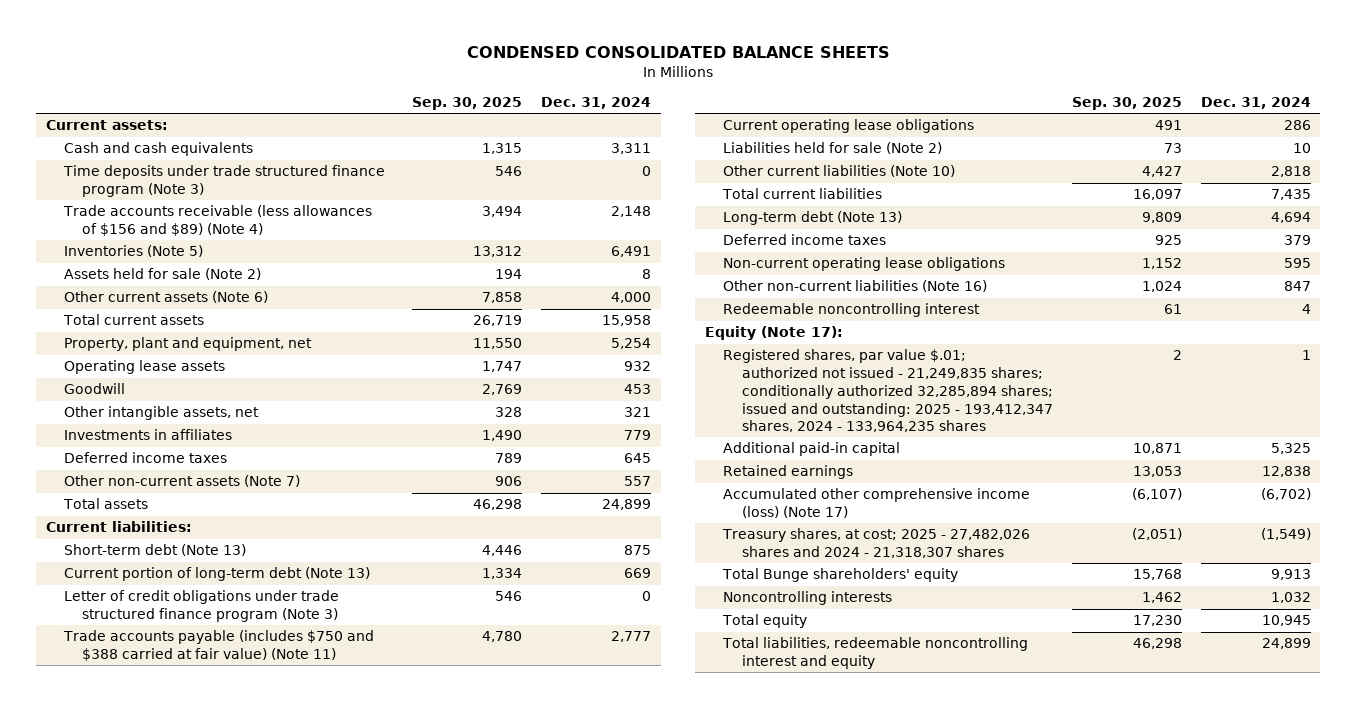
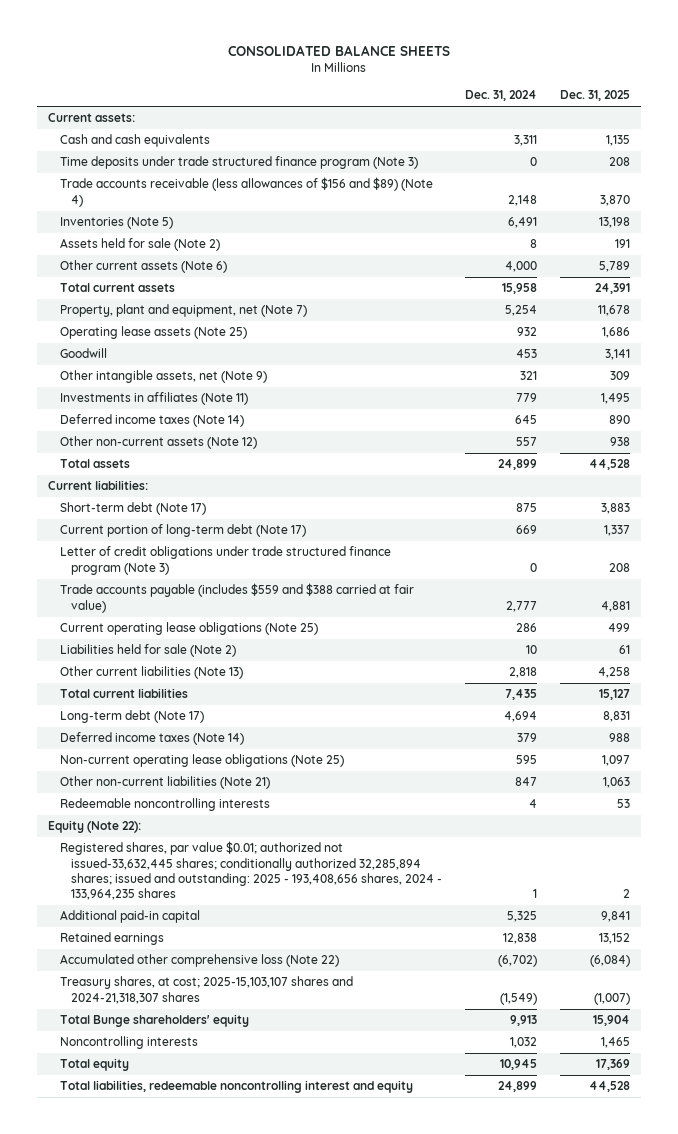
- CONDENSED CONSOLIDATED BALANCE SHEETS
+ CONSOLIDATED BALANCE SHEETS
- | Sep. 30, 2025 | Dec. 31, 2024
+ | Dec. 31, 2024 | Dec. 31, 2025
- Property, plant and equipment, net | 11,550 | 5,254
- Operating lease assets | 1,747 | 932
+ Property, plant and equipment, net (Note 7) | 5,254 | 11,678
+ Operating lease assets (Note 25) | 932 | 1,686
- Other intangible assets, net | 328 | 321
- Investments in affiliates | 1,490 | 779
- Deferred income taxes | 789 | 645
- Other non-current assets (Note 7) | 906 | 557
+ Other intangible assets, net (Note 9) | 321 | 309
+ Investments in affiliates (Note 11) | 779 | 1,495
+ Deferred income taxes (Note 14) | 645 | 890
+ Other non-current assets (Note 12) | 557 | 938
- Short-term debt (Note 13) | 4,446 | 875
- Current portion of long-term debt (Note 13) | 1,334 | 669
+ Short-term debt (Note 17) | 875 | 3,883
+ Current portion of long-term debt (Note 17) | 669 | 1,337
- Trade accounts payable (includes $750 and $388 carried at fair value) (Note 11) | 4,780 | 2,777
- Current operating lease obligations | 491 | 286
+ Trade accounts payable (includes $559 and $388 carried at fair value) | 2,777 | 4,881
+ Current operating lease obligations (Note 25) | 286 | 499
- Other current liabilities (Note 10) | 4,427 | 2,818
+ Other current liabilities (Note 13) | 2,818 | 4,258
- Long-term debt (Note 13) | 9,809 | 4,694
- Deferred income taxes | 925 | 379
- Non-current operating lease obligations | 1,152 | 595
- Other non-current liabilities (Note 16) | 1,024 | 847
- Redeemable noncontrolling interest | 61 | 4
- Equity (Note 17):
- Registered shares, par value $.01; authorized not issued - 21,249,835 shares; conditionally authorized 32,285,894 shares; issued and outstanding: 2025 - 193,412,347 shares, 2024 - 133,964,235 shares | 2 | 1
+ Long-term debt (Note 17) | 4,694 | 8,831
+ Deferred income taxes (Note 14) | 379 | 988
+ Non-current operating lease obligations (Note 25) | 595 | 1,097
+ Other non-current liabilities (Note 21) | 847 | 1,063
+ Redeemable noncontrolling interests | 4 | 53
+ Equity (Note 22):
+ Registered shares, par value $0.01; authorized not issued-33,632,445 shares; conditionally authorized 32,285,894 shares; issued and outstanding: 2025 - 193,408,656 shares, 2024 - 133,964,235 shares | 1 | 2
- Accumulated other comprehensive income (loss) (Note 17) | (6,107) | (6,702)
- Treasury shares, at cost; 2025 - 27,482,026 shares and 2024 - 21,318,307 shares | (2,051) | (1,549)
+ Accumulated other comprehensive loss (Note 22) | (6,702) | (6,084)
+ Treasury shares, at cost; 2025-15,103,107 shares and 2024-21,318,307 shares | (1,549) | (1,007)

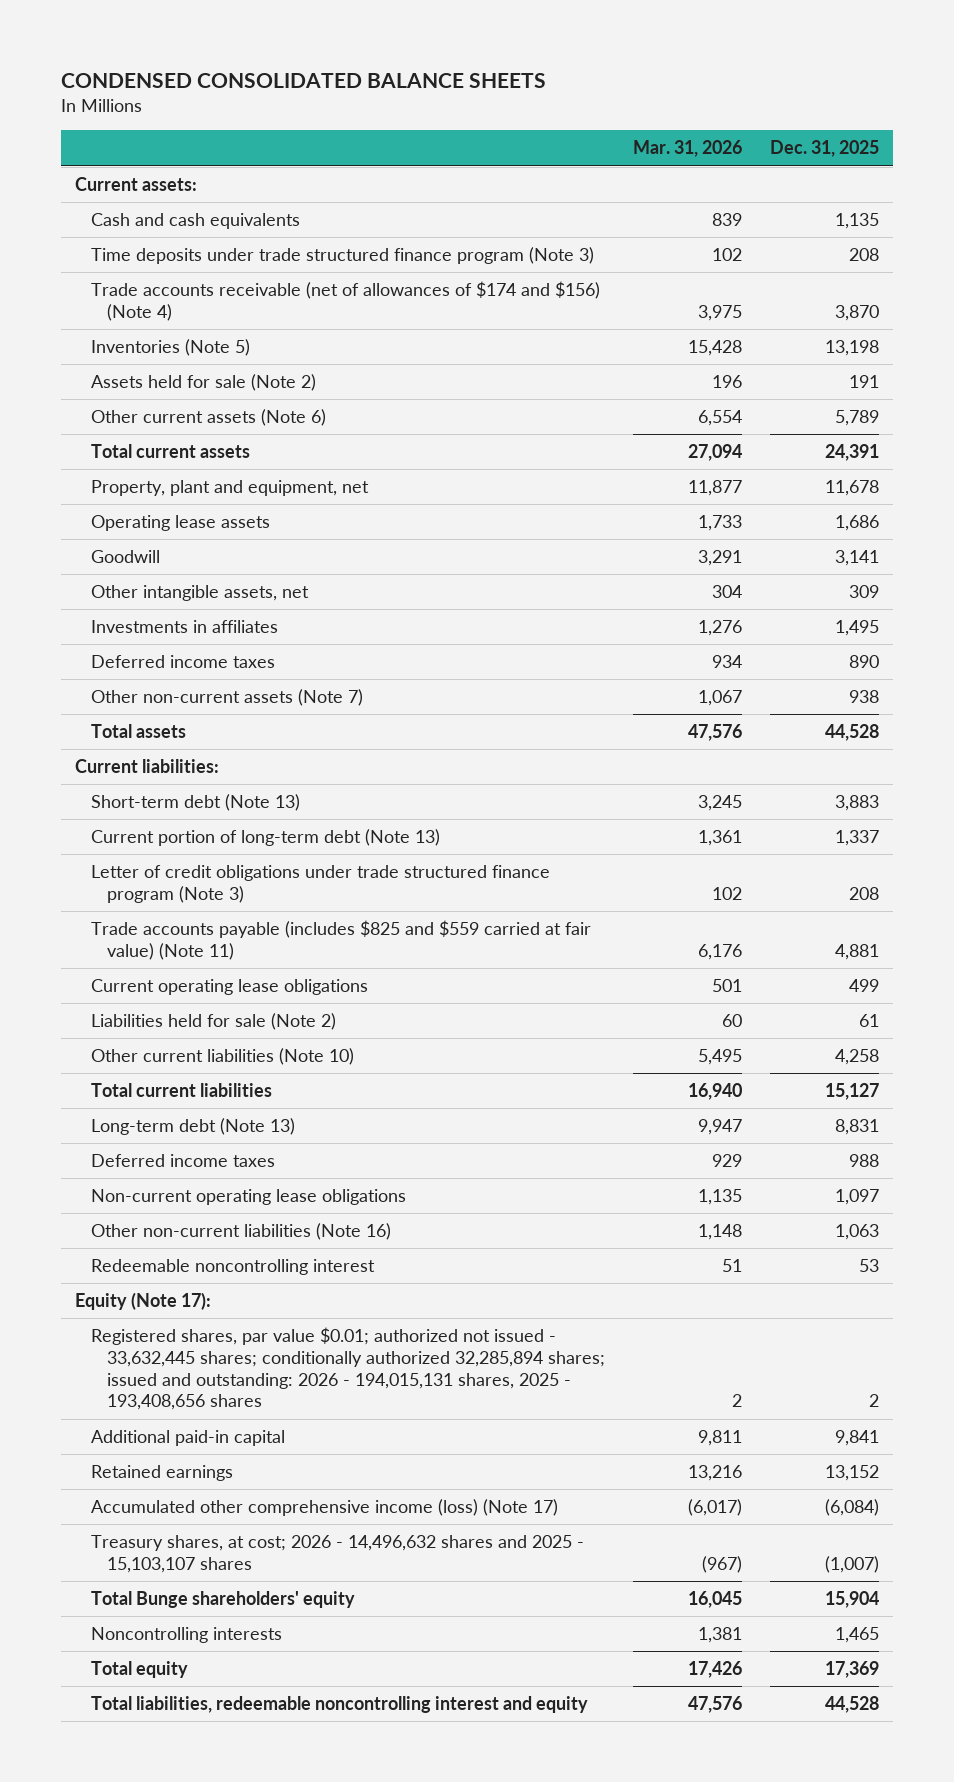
- CONSOLIDATED BALANCE SHEETS
+ CONDENSED CONSOLIDATED BALANCE SHEETS
- | Dec. 31, 2024 | Dec. 31, 2025
+ | Mar. 31, 2026 | Dec. 31, 2025
- Trade accounts receivable (less allowances of $156 and $89) (Note 4) | 2,148 | 3,870
+ Trade accounts receivable (net of allowances of $174 and $156) (Note 4) | 3,975 | 3,870
- Property, plant and equipment, net (Note 7) | 5,254 | 11,678
- Operating lease assets (Note 25) | 932 | 1,686
+ Property, plant and equipment, net | 11,877 | 11,678
+ Operating lease assets | 1,733 | 1,686
- Other intangible assets, net (Note 9) | 321 | 309
- Investments in affiliates (Note 11) | 779 | 1,495
- Deferred income taxes (Note 14) | 645 | 890
- Other non-current assets (Note 12) | 557 | 938
+ Other intangible assets, net | 304 | 309
+ Investments in affiliates | 1,276 | 1,495
+ Deferred income taxes | 934 | 890
+ Other non-current assets (Note 7) | 1,067 | 938
- Short-term debt (Note 17) | 875 | 3,883
- Current portion of long-term debt (Note 17) | 669 | 1,337
+ Short-term debt (Note 13) | 3,245 | 3,883
+ Current portion of long-term debt (Note 13) | 1,361 | 1,337
- Trade accounts payable (includes $559 and $388 carried at fair value) | 2,777 | 4,881
- Current operating lease obligations (Note 25) | 286 | 499
+ Trade accounts payable (includes $825 and $559 carried at fair value) (Note 11) | 6,176 | 4,881
+ Current operating lease obligations | 501 | 499
- Other current liabilities (Note 13) | 2,818 | 4,258
+ Other current liabilities (Note 10) | 5,495 | 4,258
- Long-term debt (Note 17) | 4,694 | 8,831
- Deferred income taxes (Note 14) | 379 | 988
- Non-current operating lease obligations (Note 25) | 595 | 1,097
- Other non-current liabilities (Note 21) | 847 | 1,063
- Redeemable noncontrolling interests | 4 | 53
- Equity (Note 22):
- Registered shares, par value $0.01; authorized not issued-33,632,445 shares; conditionally authorized 32,285,894 shares; issued and outstanding: 2025 - 193,408,656 shares, 2024 - 133,964,235 shares | 1 | 2
+ Long-term debt (Note 13) | 9,947 | 8,831
+ Deferred income taxes | 929 | 988
+ Non-current operating lease obligations | 1,135 | 1,097
+ Other non-current liabilities (Note 16) | 1,148 | 1,063
+ Redeemable noncontrolling interest | 51 | 53
+ Equity (Note 17):
+ Registered shares, par value $0.01; authorized not issued - 33,632,445 shares; conditionally authorized 32,285,894 shares; issued and outstanding: 2026 - 194,015,131 shares, 2025 - 193,408,656 shares | 2 | 2
- Accumulated other comprehensive loss (Note 22) | (6,702) | (6,084)
- Treasury shares, at cost; 2025-15,103,107 shares and 2024-21,318,307 shares | (1,549) | (1,007)
+ Accumulated other comprehensive income (loss) (Note 17) | (6,017) | (6,084)
+ Treasury shares, at cost; 2026 - 14,496,632 shares and 2025 - 15,103,107 shares | (967) | (1,007)

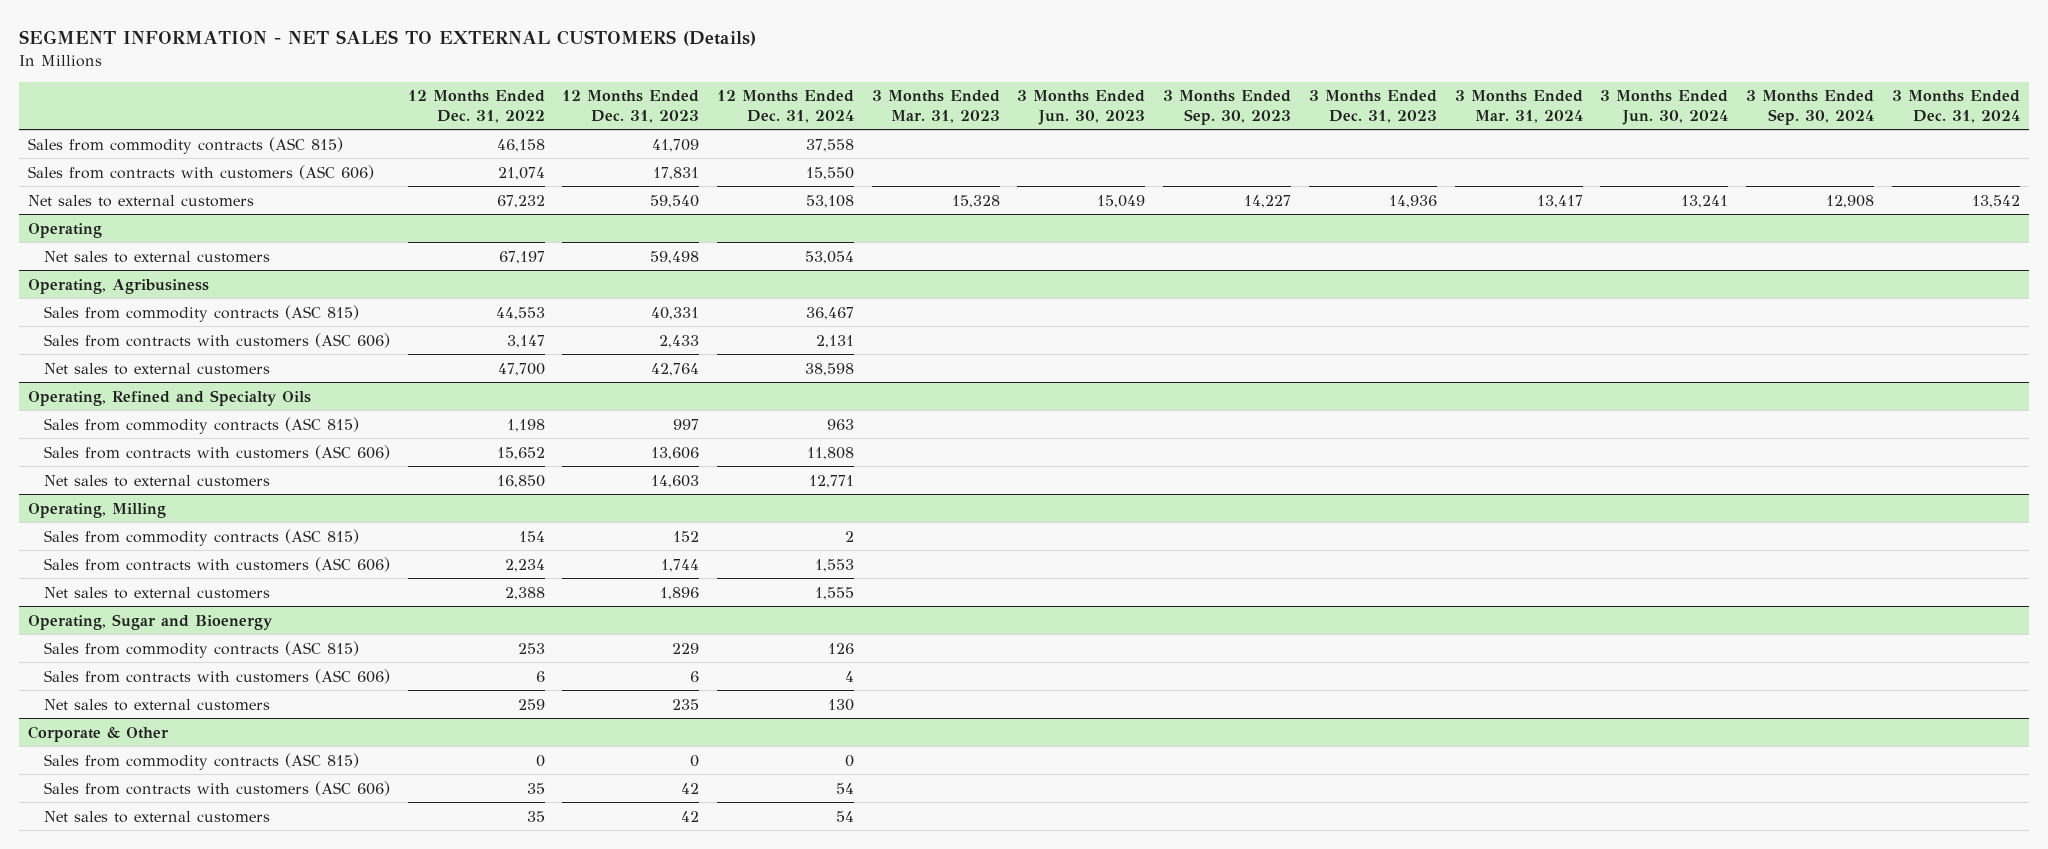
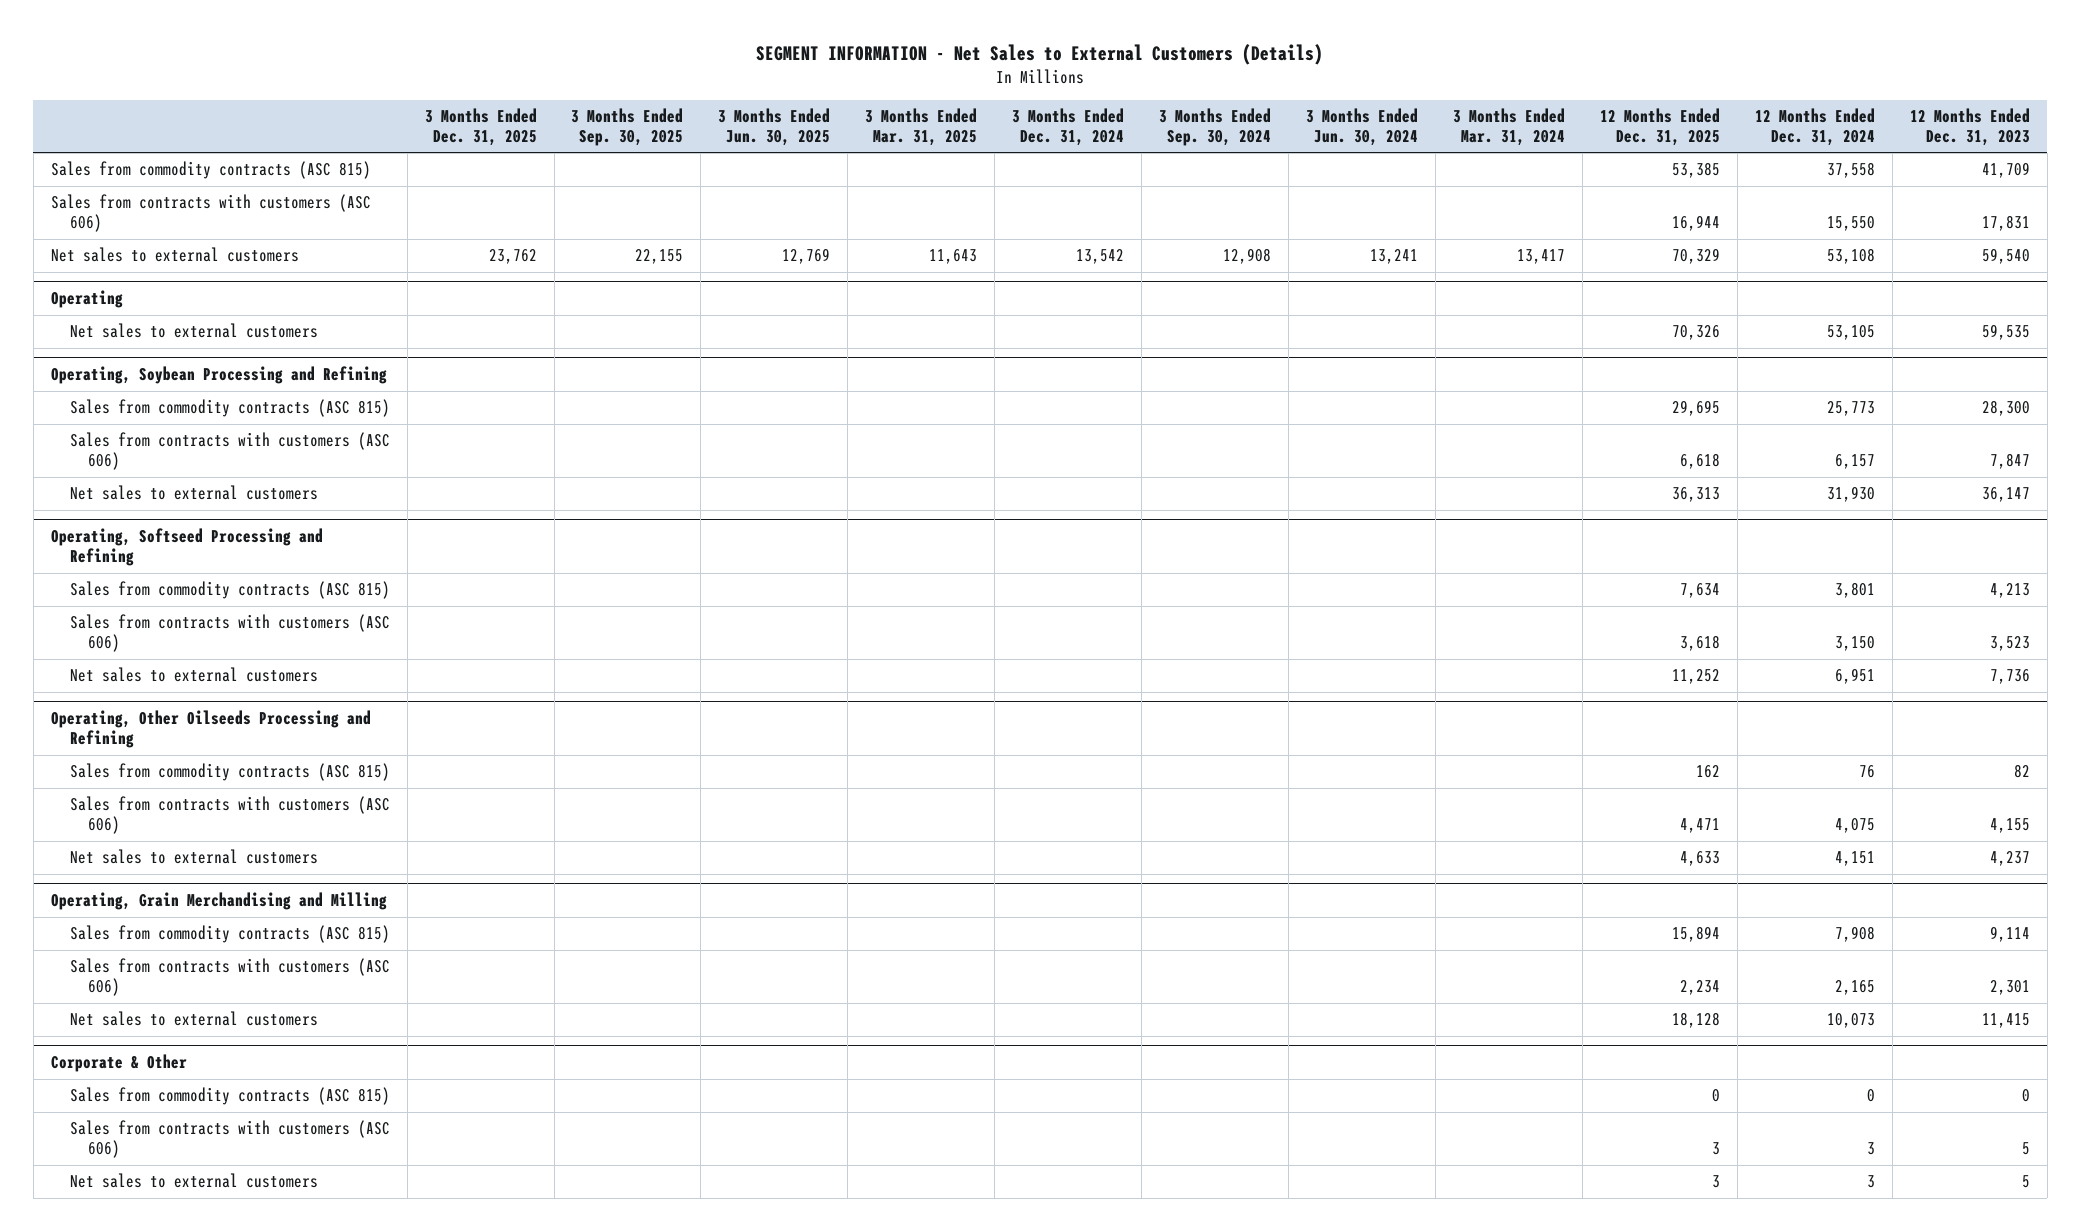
- SEGMENT INFORMATION - NET SALES TO EXTERNAL CUSTOMERS (Details)
+ SEGMENT INFORMATION - Net Sales to External Customers (Details)
- | 12 Months Ended Dec. 31, 2022 | 12 Months Ended Dec. 31, 2023 | 12 Months Ended Dec. 31, 2024 | 3 Months Ended Mar. 31, 2023 | 3 Months Ended Jun. 30, 2023 | 3 Months Ended Sep. 30, 2023 | 3 Months Ended Dec. 31, 2023 | 3 Months Ended Mar. 31, 2024 | 3 Months Ended Jun. 30, 2024 | 3 Months Ended Sep. 30, 2024 | 3 Months Ended Dec. 31, 2024
+ | 3 Months Ended Dec. 31, 2025 | 3 Months Ended Sep. 30, 2025 | 3 Months Ended Jun. 30, 2025 | 3 Months Ended Mar. 31, 2025 | 3 Months Ended Dec. 31, 2024 | 3 Months Ended Sep. 30, 2024 | 3 Months Ended Jun. 30, 2024 | 3 Months Ended Mar. 31, 2024 | 12 Months Ended Dec. 31, 2025 | 12 Months Ended Dec. 31, 2024 | 12 Months Ended Dec. 31, 2023
@ Operating
- Net sales to external customers | 67,197 | 59,498 | 53,054 | | | | | | | |
- Operating, Agribusiness
- Sales from commodity contracts (ASC 815) | 44,553 | 40,331 | 36,467 | | | | | | | |
- Sales from contracts with customers (ASC 606) | 3,147 | 2,433 | 2,131 | | | | | | | |
- Net sales to external customers | 47,700 | 42,764 | 38,598 | | | | | | | |
- Operating, Refined and Specialty Oils
- Sales from commodity contracts (ASC 815) | 1,198 | 997 | 963 | | | | | | | |
- Sales from contracts with customers (ASC 606) | 15,652 | 13,606 | 11,808 | | | | | | | |
- Net sales to external customers | 16,850 | 14,603 | 12,771 | | | | | | | |
- Operating, Milling
- Sales from commodity contracts (ASC 815) | 154 | 152 | 2 | | | | | | | |
- Sales from contracts with customers (ASC 606) | 2,234 | 1,744 | 1,553 | | | | | | | |
- Net sales to external customers | 2,388 | 1,896 | 1,555 | | | | | | | |
- Operating, Sugar and Bioenergy
- Sales from commodity contracts (ASC 815) | 253 | 229 | 126 | | | | | | | |
- Sales from contracts with customers (ASC 606) | 6 | 6 | 4 | | | | | | | |
- Net sales to external customers | 259 | 235 | 130 | | | | | | | |
@ Operating
+ Net sales to external customers | | | | | | | | | 70,326 | 53,105 | 59,535
+ Operating, Soybean Processing and Refining
+ Sales from commodity contracts (ASC 815) | | | | | | | | | 29,695 | 25,773 | 28,300
+ Sales from contracts with customers (ASC 606) | | | | | | | | | 6,618 | 6,157 | 7,847
+ Net sales to external customers | | | | | | | | | 36,313 | 31,930 | 36,147
+ Operating, Softseed Processing and Refining
+ Sales from commodity contracts (ASC 815) | | | | | | | | | 7,634 | 3,801 | 4,213
+ Sales from contracts with customers (ASC 606) | | | | | | | | | 3,618 | 3,150 | 3,523
+ Net sales to external customers | | | | | | | | | 11,252 | 6,951 | 7,736
+ Operating, Other Oilseeds Processing and Refining
+ Sales from commodity contracts (ASC 815) | | | | | | | | | 162 | 76 | 82
+ Sales from contracts with customers (ASC 606) | | | | | | | | | 4,471 | 4,075 | 4,155
+ Net sales to external customers | | | | | | | | | 4,633 | 4,151 | 4,237
+ Operating, Grain Merchandising and Milling
+ Sales from commodity contracts (ASC 815) | | | | | | | | | 15,894 | 7,908 | 9,114
+ Sales from contracts with customers (ASC 606) | | | | | | | | | 2,234 | 2,165 | 2,301
+ Net sales to external customers | | | | | | | | | 18,128 | 10,073 | 11,415
@ Corporate & Other
- Sales from contracts with customers (ASC 606) | 35 | 42 | 54 | | | | | | | |
- Net sales to external customers | 35 | 42 | 54 | | | | | | | |
+ Sales from contracts with customers (ASC 606) | | | | | | | | | 3 | 3 | 5
+ Net sales to external customers | | | | | | | | | 3 | 3 | 5

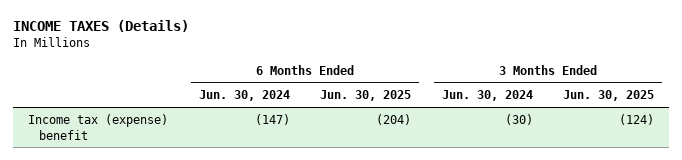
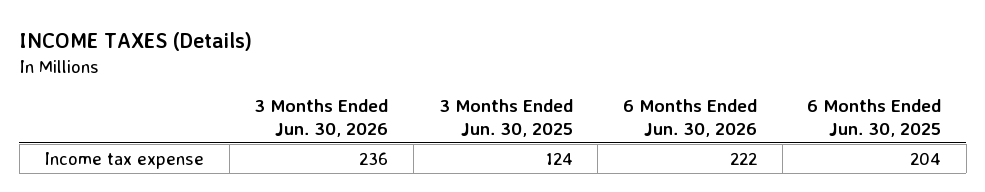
- | 6 Months Ended Jun. 30, 2024 | 6 Months Ended Jun. 30, 2025 | 3 Months Ended Jun. 30, 2024 | 3 Months Ended Jun. 30, 2025
+ | 3 Months Ended Jun. 30, 2026 | 3 Months Ended Jun. 30, 2025 | 6 Months Ended Jun. 30, 2026 | 6 Months Ended Jun. 30, 2025
- Income tax (expense) benefit | (147) | (204) | (30) | (124)
+ Income tax expense | 236 | 124 | 222 | 204

